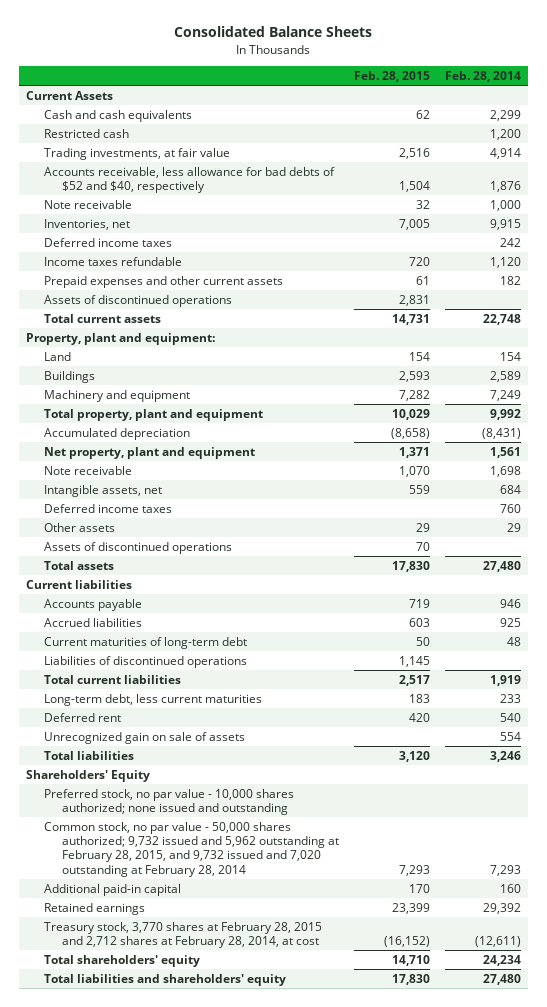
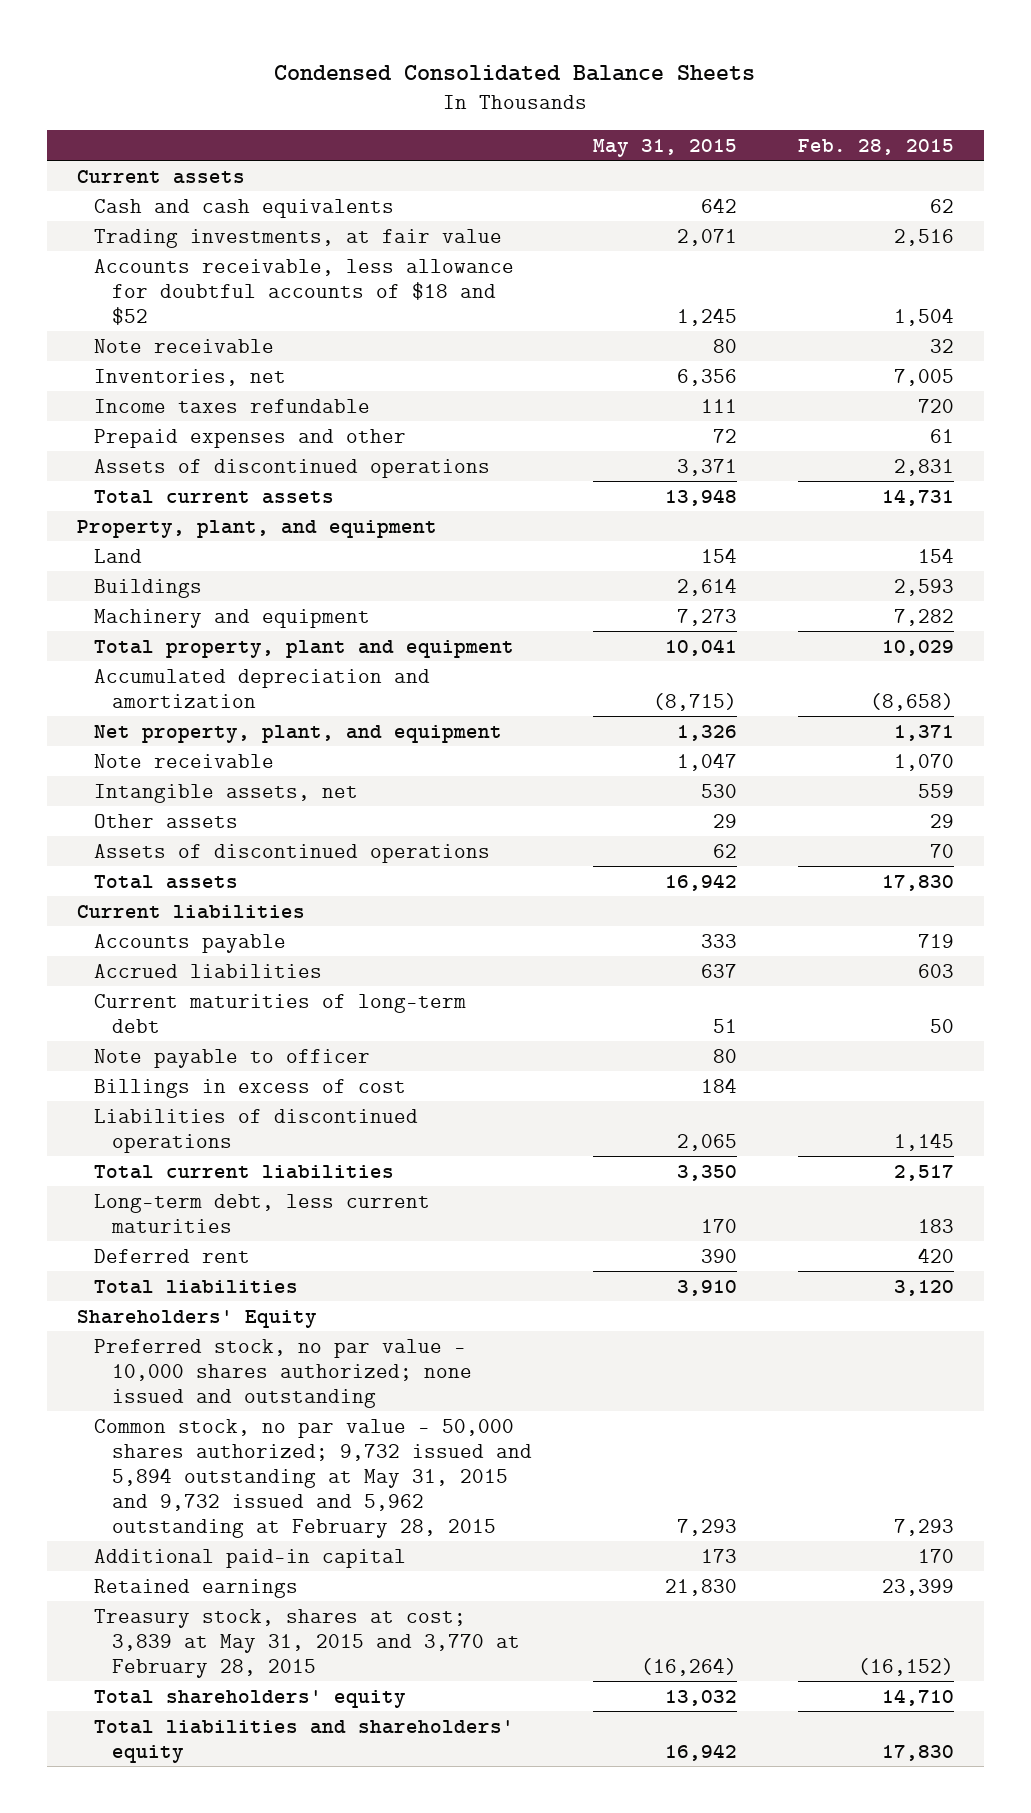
- Consolidated Balance Sheets
+ Condensed Consolidated Balance Sheets
- | Feb. 28, 2015 | Feb. 28, 2014
+ | May 31, 2015 | Feb. 28, 2015
- Current Assets
+ Current assets
- Restricted cash | | 1,200
- Accounts receivable, less allowance for bad debts of $52 and $40, respectively | 1,504 | 1,876
+ Accounts receivable, less allowance for doubtful accounts of $18 and $52 | 1,245 | 1,504
- Deferred income taxes | | 242
- Prepaid expenses and other current assets | 61 | 182
+ Prepaid expenses and other | 72 | 61
- Property, plant and equipment:
+ Property, plant, and equipment
- Accumulated depreciation | (8,658) | (8,431)
- Net property, plant and equipment | 1,371 | 1,561
+ Accumulated depreciation and amortization | (8,715) | (8,658)
+ Net property, plant, and equipment | 1,326 | 1,371
- Deferred income taxes | | 760
+ Note payable to officer | 80 |
+ Billings in excess of cost | 184 |
- Unrecognized gain on sale of assets | | 554
- Common stock, no par value - 50,000 shares authorized; 9,732 issued and 5,962 outstanding at February 28, 2015, and 9,732 issued and 7,020 outstanding at February 28, 2014 | 7,293 | 7,293
+ Common stock, no par value - 50,000 shares authorized; 9,732 issued and 5,894 outstanding at May 31, 2015 and 9,732 issued and 5,962 outstanding at February 28, 2015 | 7,293 | 7,293
- Treasury stock, 3,770 shares at February 28, 2015 and 2,712 shares at February 28, 2014, at cost | (16,152) | (12,611)
+ Treasury stock, shares at cost; 3,839 at May 31, 2015 and 3,770 at February 28, 2015 | (16,264) | (16,152)

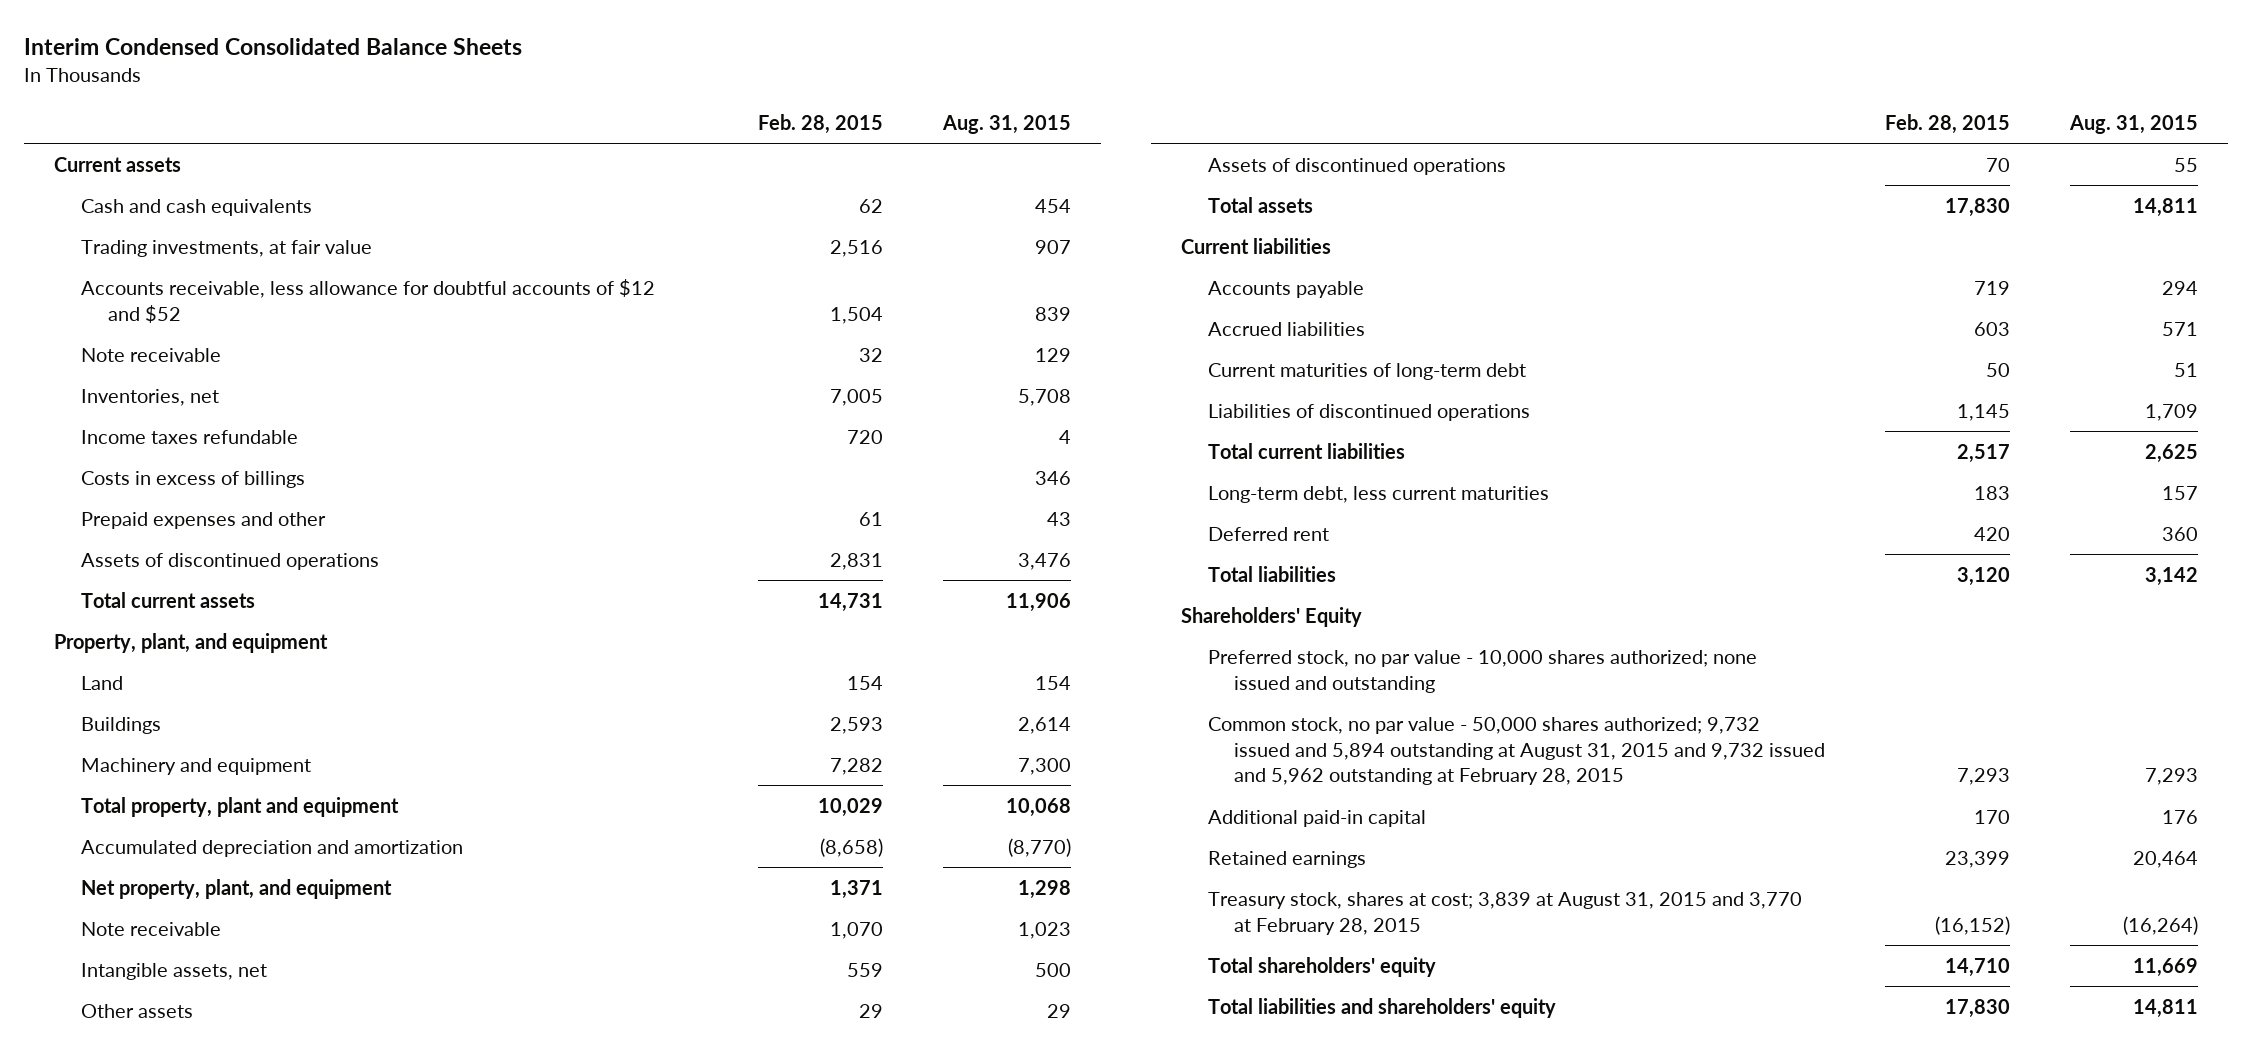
- Condensed Consolidated Balance Sheets
+ Interim Condensed Consolidated Balance Sheets
- | May 31, 2015 | Feb. 28, 2015
+ | Feb. 28, 2015 | Aug. 31, 2015
- Accounts receivable, less allowance for doubtful accounts of $18 and $52 | 1,245 | 1,504
+ Accounts receivable, less allowance for doubtful accounts of $12 and $52 | 1,504 | 839
+ Costs in excess of billings | | 346
- Note payable to officer | 80 |
- Billings in excess of cost | 184 |
- Common stock, no par value - 50,000 shares authorized; 9,732 issued and 5,894 outstanding at May 31, 2015 and 9,732 issued and 5,962 outstanding at February 28, 2015 | 7,293 | 7,293
+ Common stock, no par value - 50,000 shares authorized; 9,732 issued and 5,894 outstanding at August 31, 2015 and 9,732 issued and 5,962 outstanding at February 28, 2015 | 7,293 | 7,293
- Treasury stock, shares at cost; 3,839 at May 31, 2015 and 3,770 at February 28, 2015 | (16,264) | (16,152)
+ Treasury stock, shares at cost; 3,839 at August 31, 2015 and 3,770 at February 28, 2015 | (16,152) | (16,264)

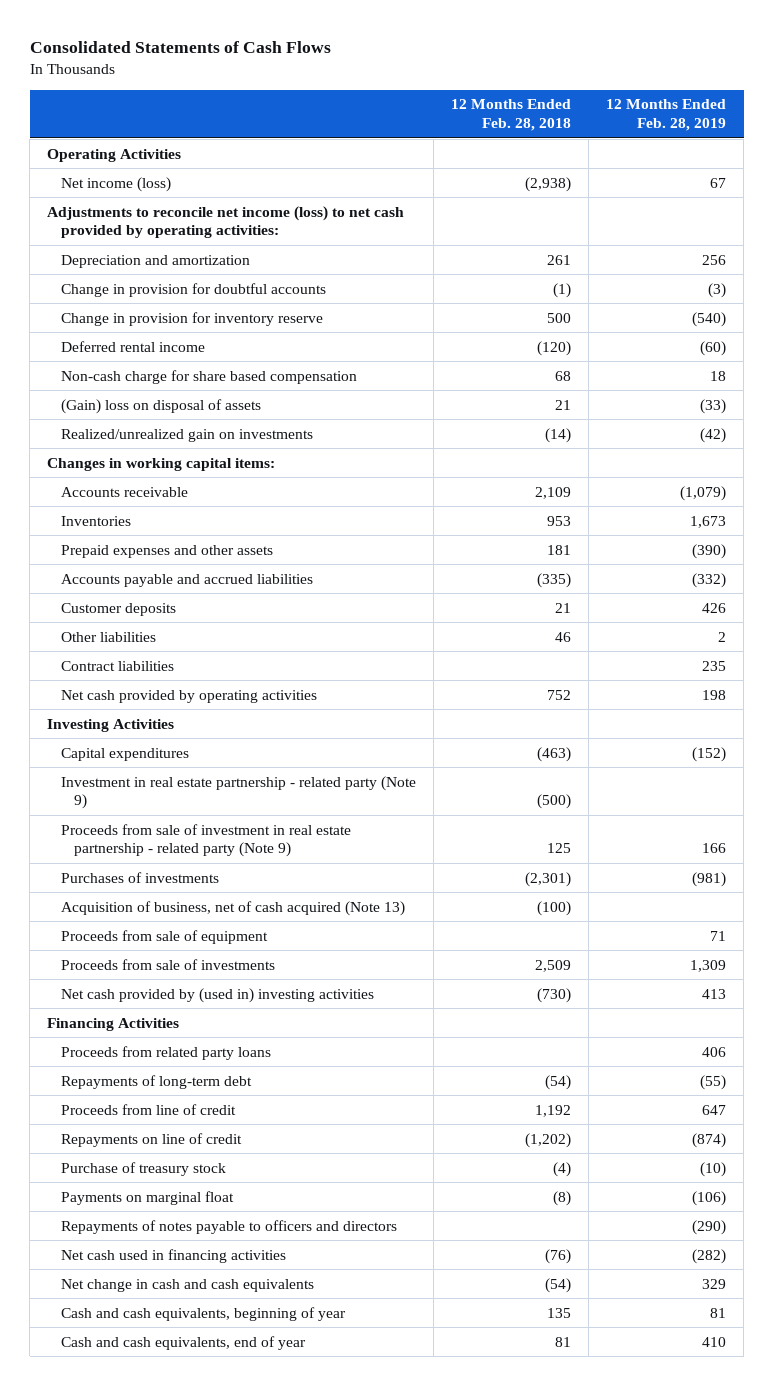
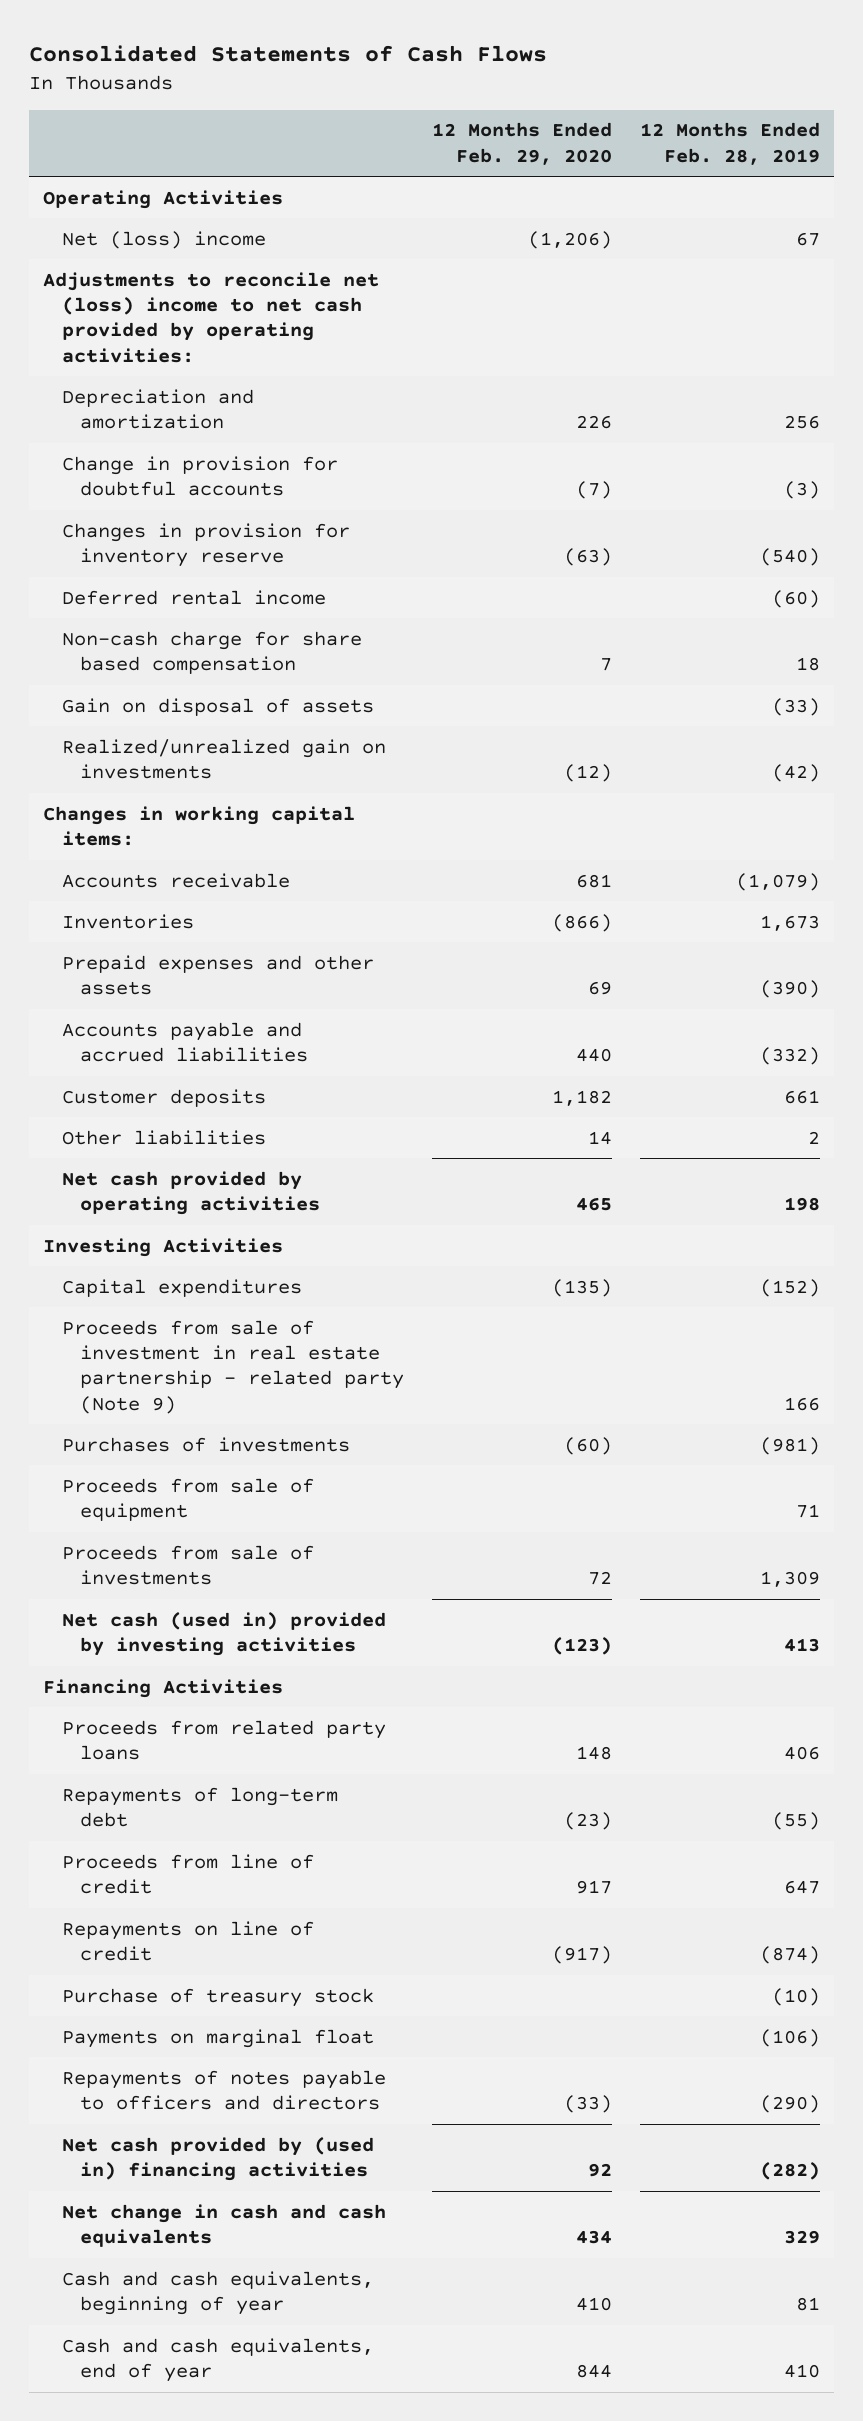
- | 12 Months Ended Feb. 28, 2018 | 12 Months Ended Feb. 28, 2019
+ | 12 Months Ended Feb. 29, 2020 | 12 Months Ended Feb. 28, 2019
- Net income (loss) | (2,938) | 67
- Adjustments to reconcile net income (loss) to net cash provided by operating activities:
+ Net (loss) income | (1,206) | 67
+ Adjustments to reconcile net (loss) income to net cash provided by operating activities:
- Change in provision for inventory reserve | 500 | (540)
+ Changes in provision for inventory reserve | (63) | (540)
- (Gain) loss on disposal of assets | 21 | (33)
+ Gain on disposal of assets | | (33)
- Customer deposits | 21 | 426
+ Customer deposits | 1,182 | 661
- Contract liabilities | | 235
- Investment in real estate partnership - related party (Note 9) | (500) |
- Acquisition of business, net of cash acquired (Note 13) | (100) |
- Net cash provided by (used in) investing activities | (730) | 413
+ Net cash (used in) provided by investing activities | (123) | 413
- Net cash used in financing activities | (76) | (282)
+ Net cash provided by (used in) financing activities | 92 | (282)

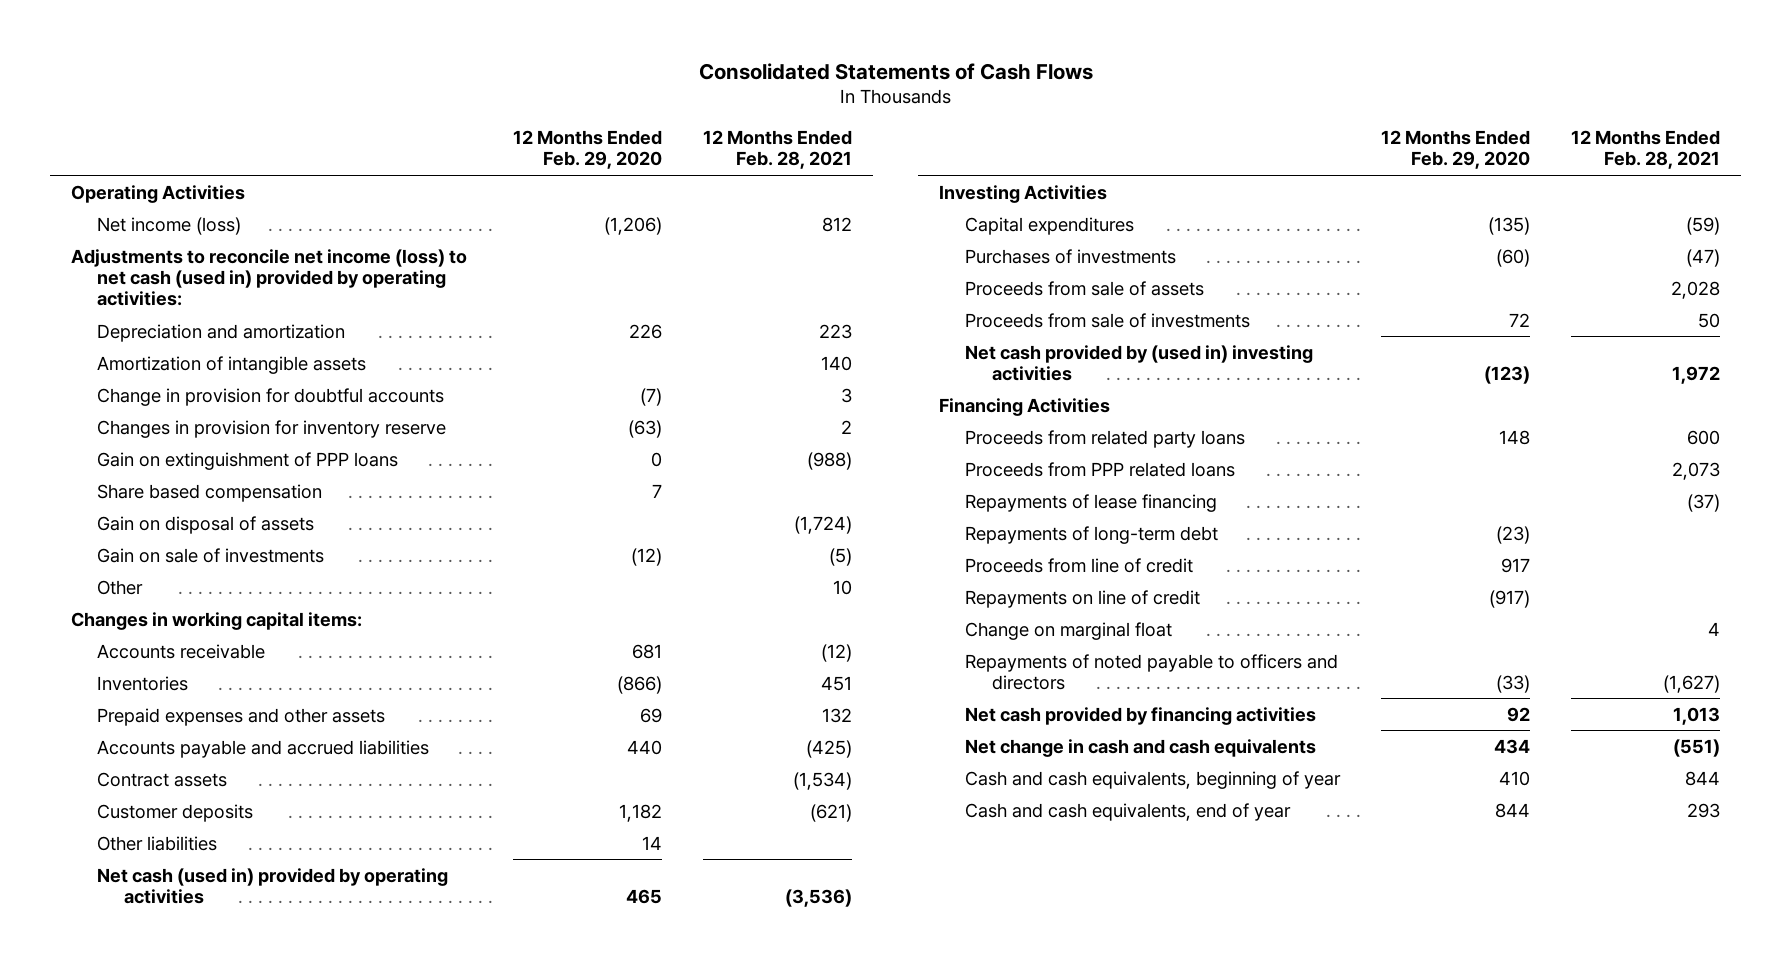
- | 12 Months Ended Feb. 29, 2020 | 12 Months Ended Feb. 28, 2019
+ | 12 Months Ended Feb. 29, 2020 | 12 Months Ended Feb. 28, 2021
- Net (loss) income | (1,206) | 67
- Adjustments to reconcile net (loss) income to net cash provided by operating activities:
+ Net income (loss) | (1,206) | 812
+ Adjustments to reconcile net income (loss) to net cash (used in) provided by operating activities:
+ Amortization of intangible assets | | 140
- Deferred rental income | | (60)
- Non-cash charge for share based compensation | 7 | 18
+ Gain on extinguishment of PPP loans | 0 | (988)
+ Share based compensation | 7 |
- Realized/unrealized gain on investments | (12) | (42)
+ Gain on sale of investments | (12) | (5)
+ Other | | 10
+ Contract assets | | (1,534)
- Net cash provided by operating activities | 465 | 198
+ Net cash (used in) provided by operating activities | 465 | (3,536)
- Proceeds from sale of investment in real estate partnership - related party (Note 9) | | 166
- Proceeds from sale of equipment | | 71
+ Proceeds from sale of assets | | 2,028
- Net cash (used in) provided by investing activities | (123) | 413
+ Net cash provided by (used in) investing activities | (123) | 1,972
+ Proceeds from PPP related loans | | 2,073
+ Repayments of lease financing | | (37)
- Purchase of treasury stock | | (10)
- Payments on marginal float | | (106)
- Repayments of notes payable to officers and directors | (33) | (290)
- Net cash provided by (used in) financing activities | 92 | (282)
+ Change on marginal float | | 4
+ Repayments of noted payable to officers and directors | (33) | (1,627)
+ Net cash provided by financing activities | 92 | 1,013

